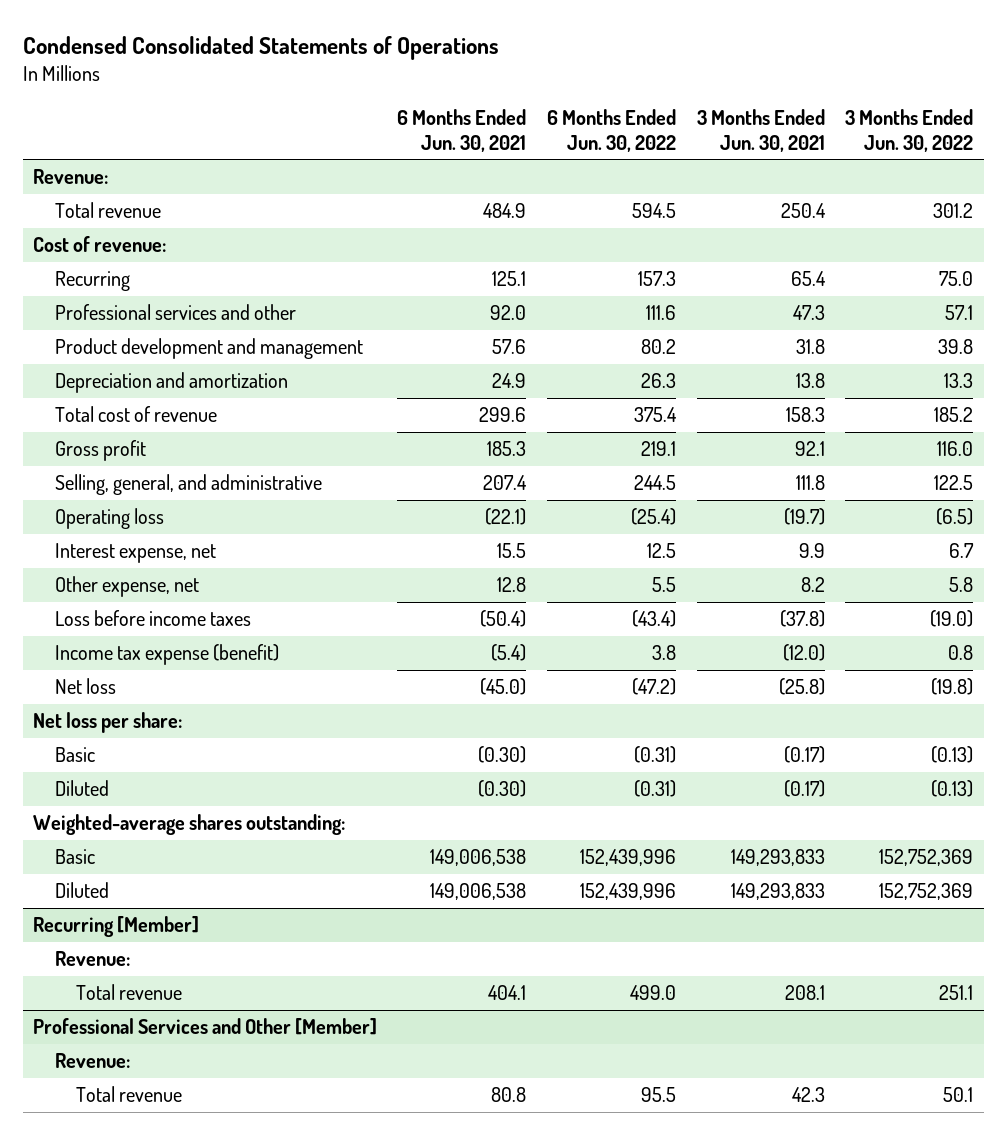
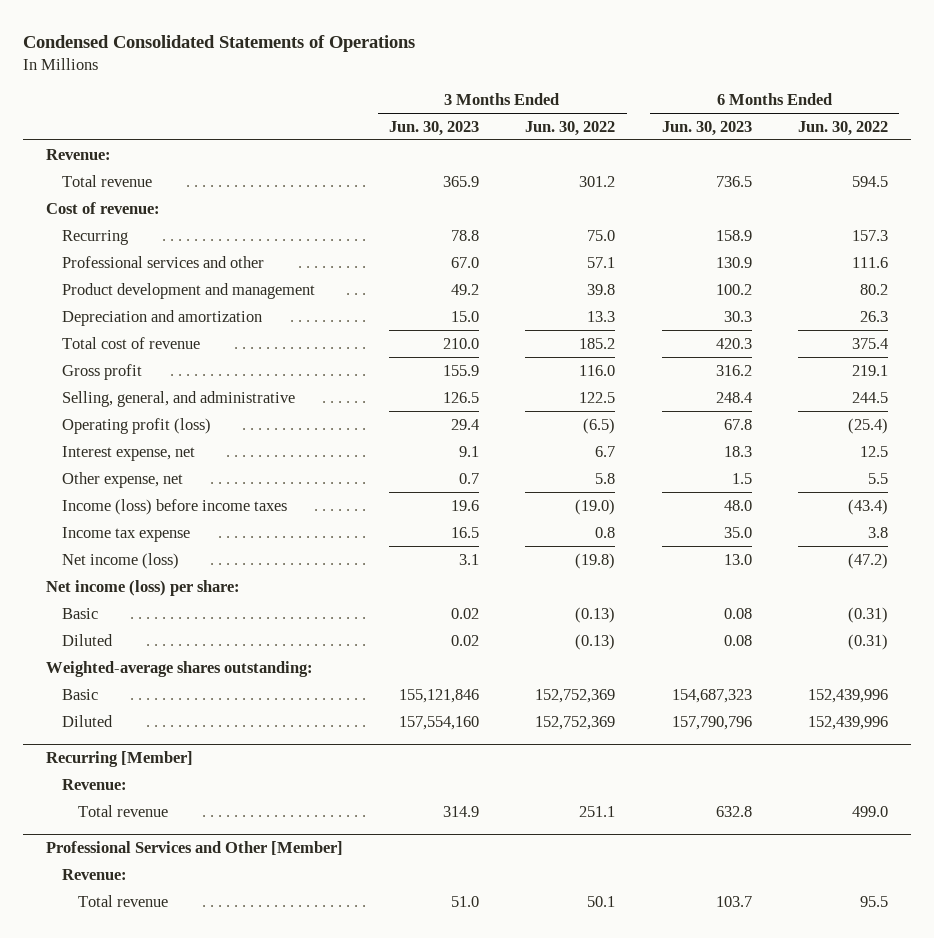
- | 6 Months Ended Jun. 30, 2021 | 6 Months Ended Jun. 30, 2022 | 3 Months Ended Jun. 30, 2021 | 3 Months Ended Jun. 30, 2022
+ | 3 Months Ended Jun. 30, 2023 | 3 Months Ended Jun. 30, 2022 | 6 Months Ended Jun. 30, 2023 | 6 Months Ended Jun. 30, 2022
- Operating loss | (22.1) | (25.4) | (19.7) | (6.5)
+ Operating profit (loss) | 29.4 | (6.5) | 67.8 | (25.4)
- Loss before income taxes | (50.4) | (43.4) | (37.8) | (19.0)
- Income tax expense (benefit) | (5.4) | 3.8 | (12.0) | 0.8
- Net loss | (45.0) | (47.2) | (25.8) | (19.8)
- Net loss per share:
+ Income (loss) before income taxes | 19.6 | (19.0) | 48.0 | (43.4)
+ Income tax expense | 16.5 | 0.8 | 35.0 | 3.8
+ Net income (loss) | 3.1 | (19.8) | 13.0 | (47.2)
+ Net income (loss) per share:

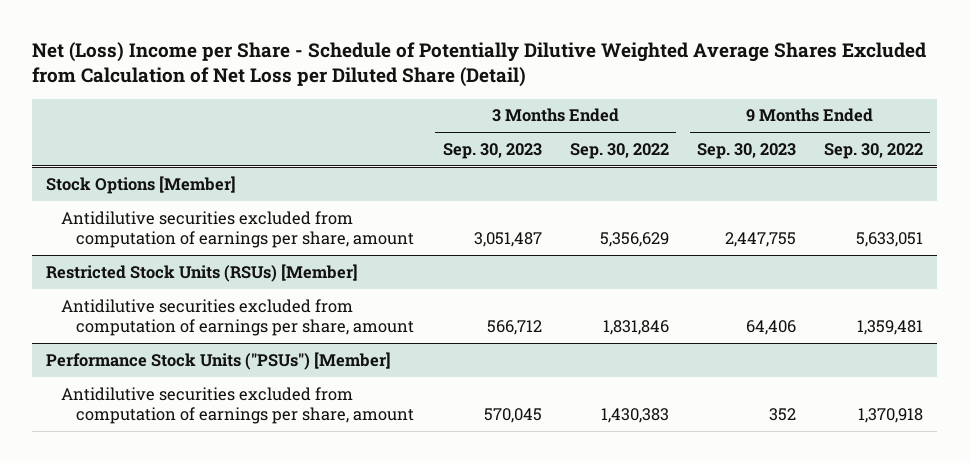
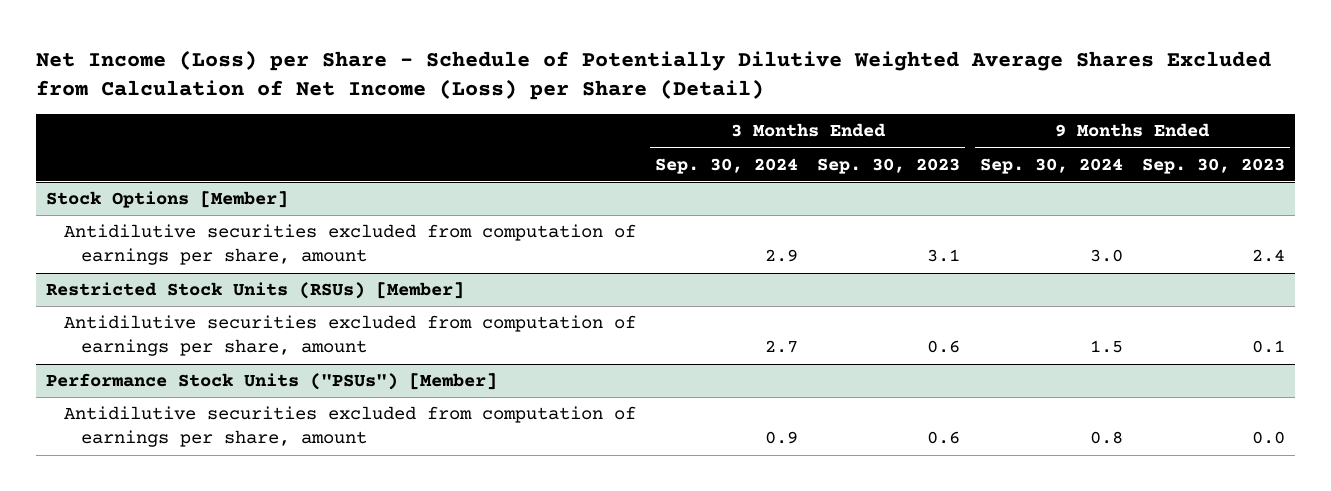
- Net (Loss) Income per Share - Schedule of Potentially Dilutive Weighted Average Shares Excluded from Calculation of Net Loss per Diluted Share (Detail)
+ Net Income (Loss) per Share - Schedule of Potentially Dilutive Weighted Average Shares Excluded from Calculation of Net Income (Loss) per Share (Detail)
- | 3 Months Ended Sep. 30, 2023 | 3 Months Ended Sep. 30, 2022 | 9 Months Ended Sep. 30, 2023 | 9 Months Ended Sep. 30, 2022
+ | 3 Months Ended Sep. 30, 2024 | 3 Months Ended Sep. 30, 2023 | 9 Months Ended Sep. 30, 2024 | 9 Months Ended Sep. 30, 2023
@ Stock Options [Member]
- Antidilutive securities excluded from computation of earnings per share, amount | 3,051,487 | 5,356,629 | 2,447,755 | 5,633,051
+ Antidilutive securities excluded from computation of earnings per share, amount | 2.9 | 3.1 | 3.0 | 2.4
@ Restricted Stock Units (RSUs) [Member]
- Antidilutive securities excluded from computation of earnings per share, amount | 566,712 | 1,831,846 | 64,406 | 1,359,481
+ Antidilutive securities excluded from computation of earnings per share, amount | 2.7 | 0.6 | 1.5 | 0.1
@ Performance Stock Units ("PSUs") [Member]
- Antidilutive securities excluded from computation of earnings per share, amount | 570,045 | 1,430,383 | 352 | 1,370,918
+ Antidilutive securities excluded from computation of earnings per share, amount | 0.9 | 0.6 | 0.8 | 0.0

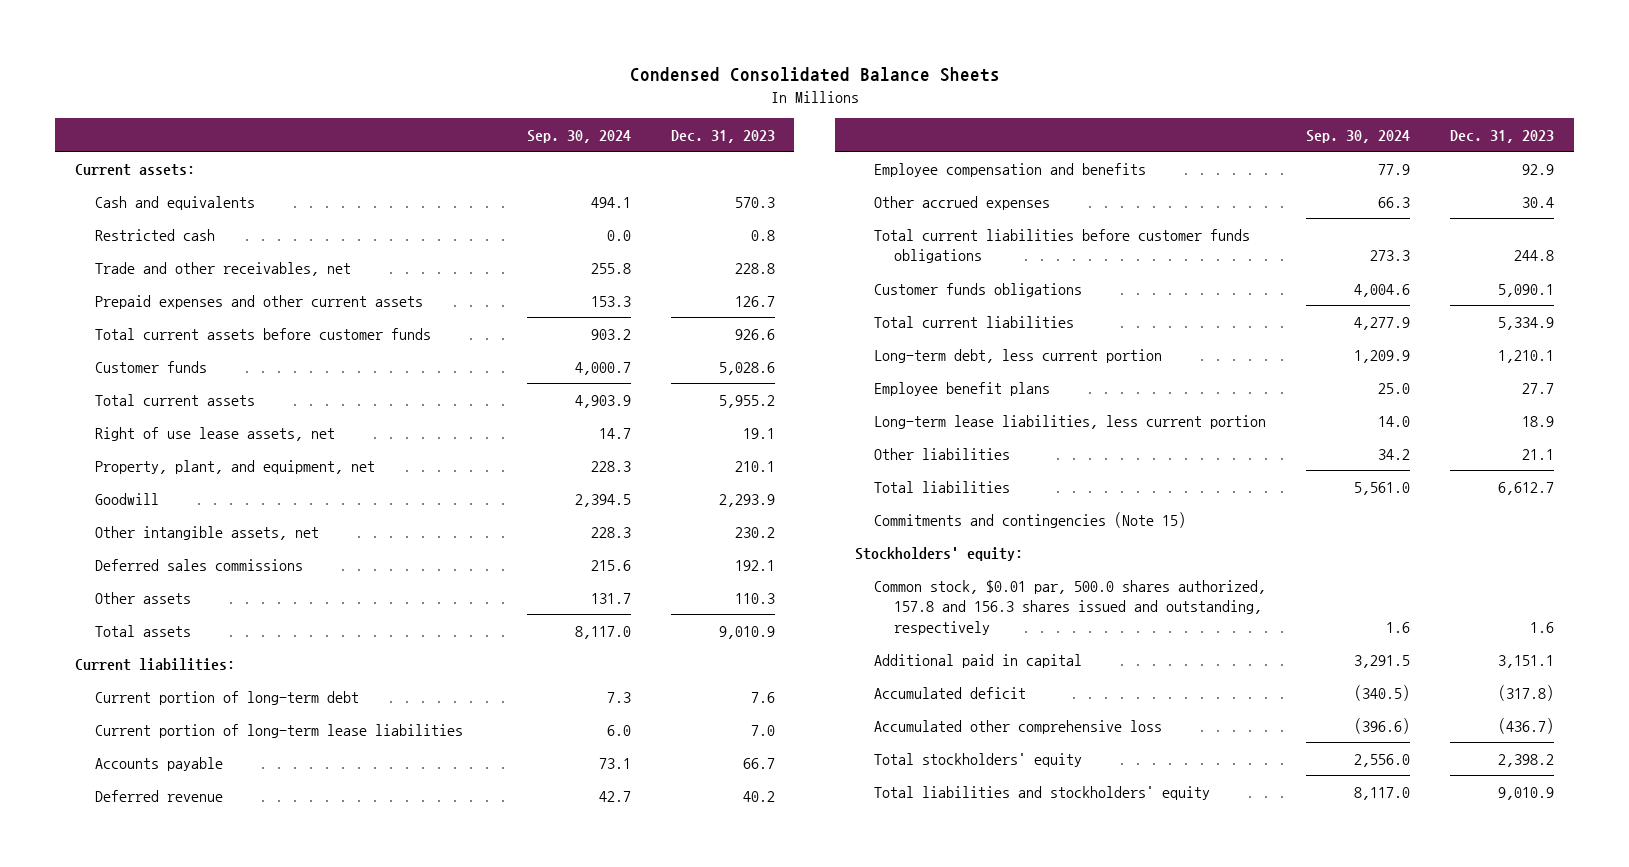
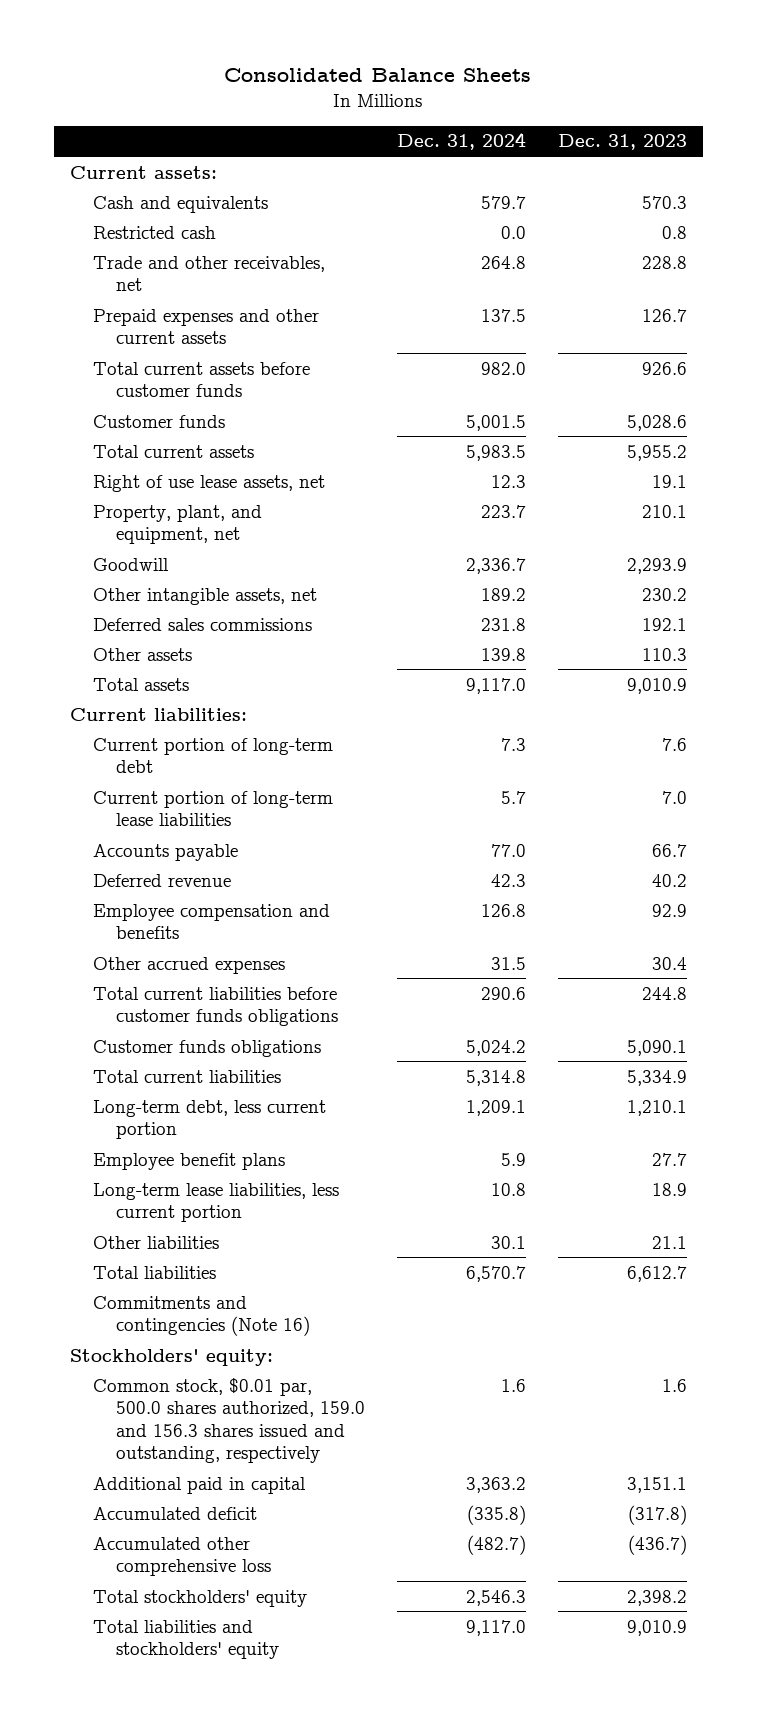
- Condensed Consolidated Balance Sheets
+ Consolidated Balance Sheets
- | Sep. 30, 2024 | Dec. 31, 2023
+ | Dec. 31, 2024 | Dec. 31, 2023
- Commitments and contingencies (Note 15)
+ Commitments and contingencies (Note 16)
- Common stock, $0.01 par, 500.0 shares authorized, 157.8 and 156.3 shares issued and outstanding, respectively | 1.6 | 1.6
+ Common stock, $0.01 par, 500.0 shares authorized, 159.0 and 156.3 shares issued and outstanding, respectively | 1.6 | 1.6

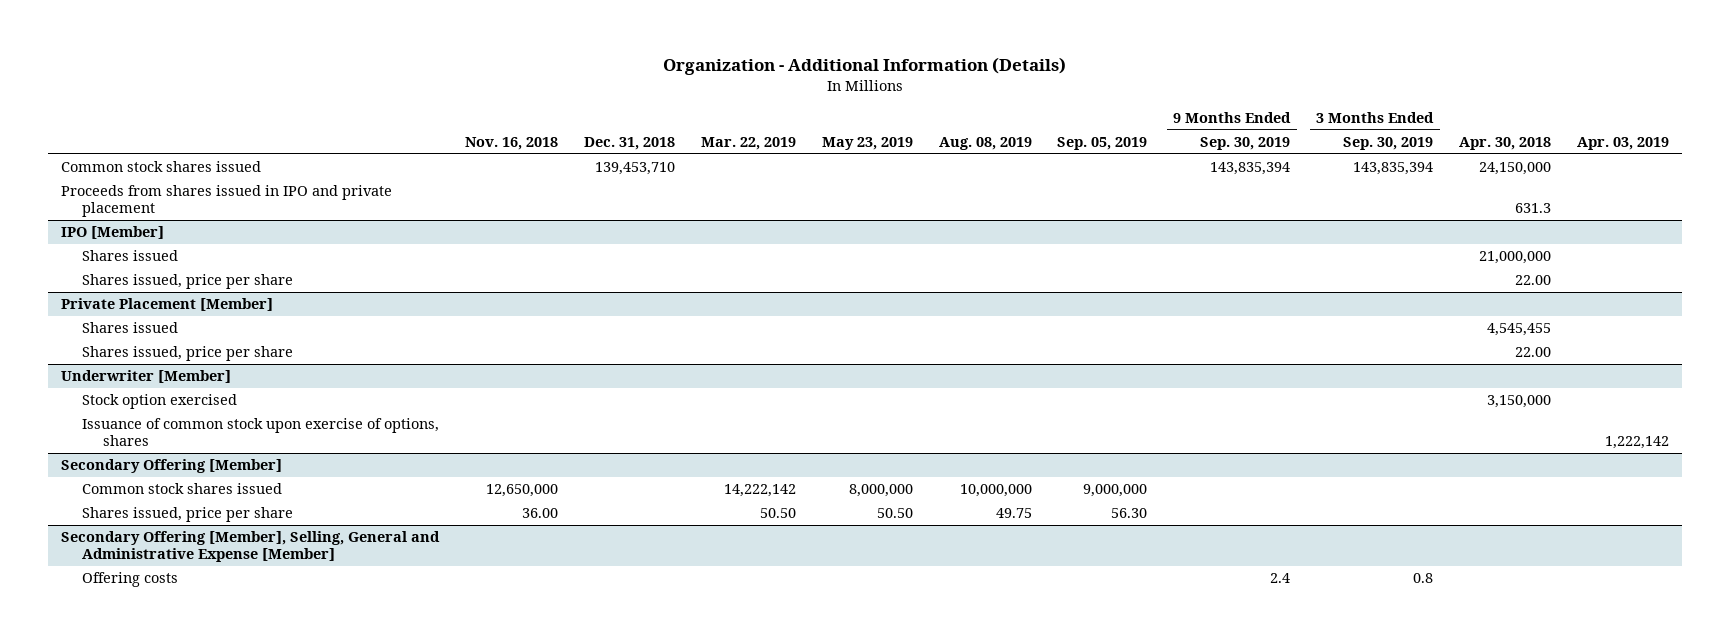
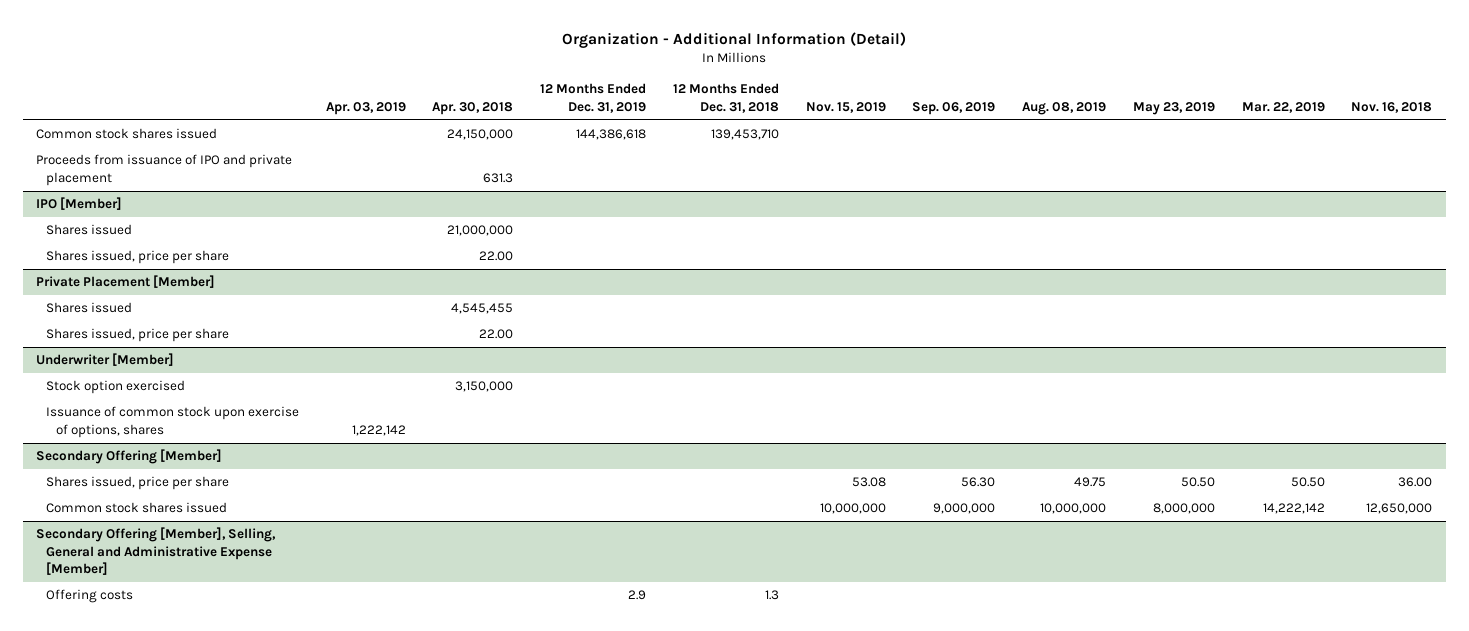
- Organization - Additional Information (Details)
+ Organization - Additional Information (Detail)
- | Nov. 16, 2018 | Dec. 31, 2018 | Mar. 22, 2019 | May 23, 2019 | Aug. 08, 2019 | Sep. 05, 2019 | 9 Months Ended Sep. 30, 2019 | 3 Months Ended Sep. 30, 2019 | Apr. 30, 2018 | Apr. 03, 2019
+ | Apr. 03, 2019 | Apr. 30, 2018 | 12 Months Ended Dec. 31, 2019 | 12 Months Ended Dec. 31, 2018 | Nov. 15, 2019 | Sep. 06, 2019 | Aug. 08, 2019 | May 23, 2019 | Mar. 22, 2019 | Nov. 16, 2018
- Proceeds from shares issued in IPO and private placement | | | | | | | | | 631.3 |
+ Proceeds from issuance of IPO and private placement | | 631.3 | | | | | | | |
@ Secondary Offering [Member]
moved down: Common stock shares issued | | | | | 10,000,000 | 9,000,000 | 10,000,000 | 8,000,000 | 14,222,142 | 12,650,000

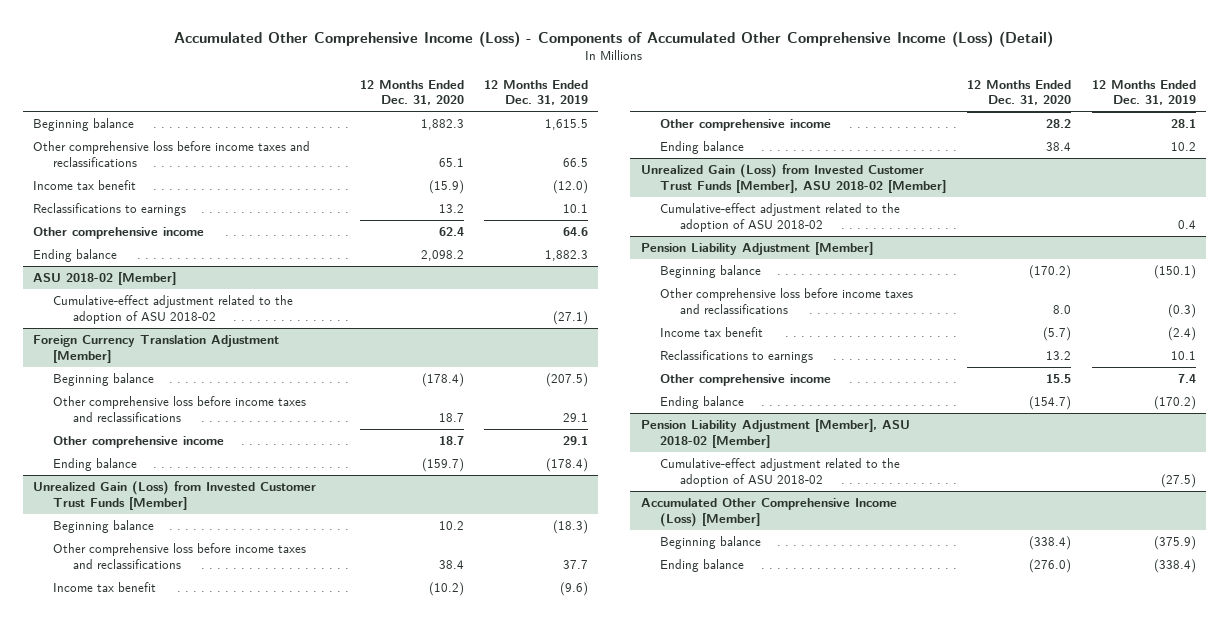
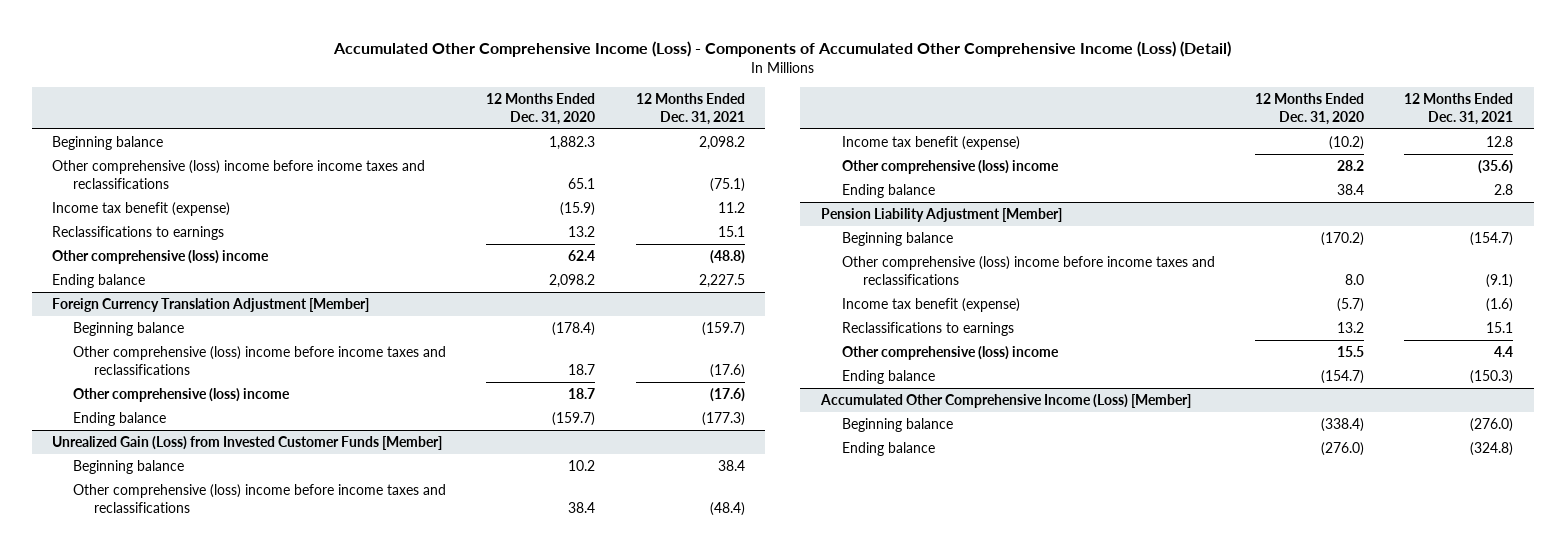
- | 12 Months Ended Dec. 31, 2020 | 12 Months Ended Dec. 31, 2019
+ | 12 Months Ended Dec. 31, 2020 | 12 Months Ended Dec. 31, 2021
- Other comprehensive loss before income taxes and reclassifications | 65.1 | 66.5
- Income tax benefit | (15.9) | (12.0)
+ Other comprehensive (loss) income before income taxes and reclassifications | 65.1 | (75.1)
+ Income tax benefit (expense) | (15.9) | 11.2
- Other comprehensive income | 62.4 | 64.6
+ Other comprehensive (loss) income | 62.4 | (48.8)
- ASU 2018-02 [Member]
- Cumulative-effect adjustment related to the adoption of ASU 2018-02 | | (27.1)
@ Foreign Currency Translation Adjustment [Member]
- Other comprehensive loss before income taxes and reclassifications | 18.7 | 29.1
- Other comprehensive income | 18.7 | 29.1
+ Other comprehensive (loss) income before income taxes and reclassifications | 18.7 | (17.6)
+ Other comprehensive (loss) income | 18.7 | (17.6)
- Unrealized Gain (Loss) from Invested Customer Trust Funds [Member]
+ Unrealized Gain (Loss) from Invested Customer Funds [Member]
- Other comprehensive loss before income taxes and reclassifications | 38.4 | 37.7
- Income tax benefit | (10.2) | (9.6)
- Other comprehensive income | 28.2 | 28.1
+ Other comprehensive (loss) income before income taxes and reclassifications | 38.4 | (48.4)
+ Income tax benefit (expense) | (10.2) | 12.8
+ Other comprehensive (loss) income | 28.2 | (35.6)
- Unrealized Gain (Loss) from Invested Customer Trust Funds [Member], ASU 2018-02 [Member]
- Cumulative-effect adjustment related to the adoption of ASU 2018-02 | | 0.4
@ Pension Liability Adjustment [Member]
- Other comprehensive loss before income taxes and reclassifications | 8.0 | (0.3)
- Income tax benefit | (5.7) | (2.4)
+ Other comprehensive (loss) income before income taxes and reclassifications | 8.0 | (9.1)
+ Income tax benefit (expense) | (5.7) | (1.6)
- Other comprehensive income | 15.5 | 7.4
+ Other comprehensive (loss) income | 15.5 | 4.4
- Pension Liability Adjustment [Member], ASU 2018-02 [Member]
- Cumulative-effect adjustment related to the adoption of ASU 2018-02 | | (27.5)

